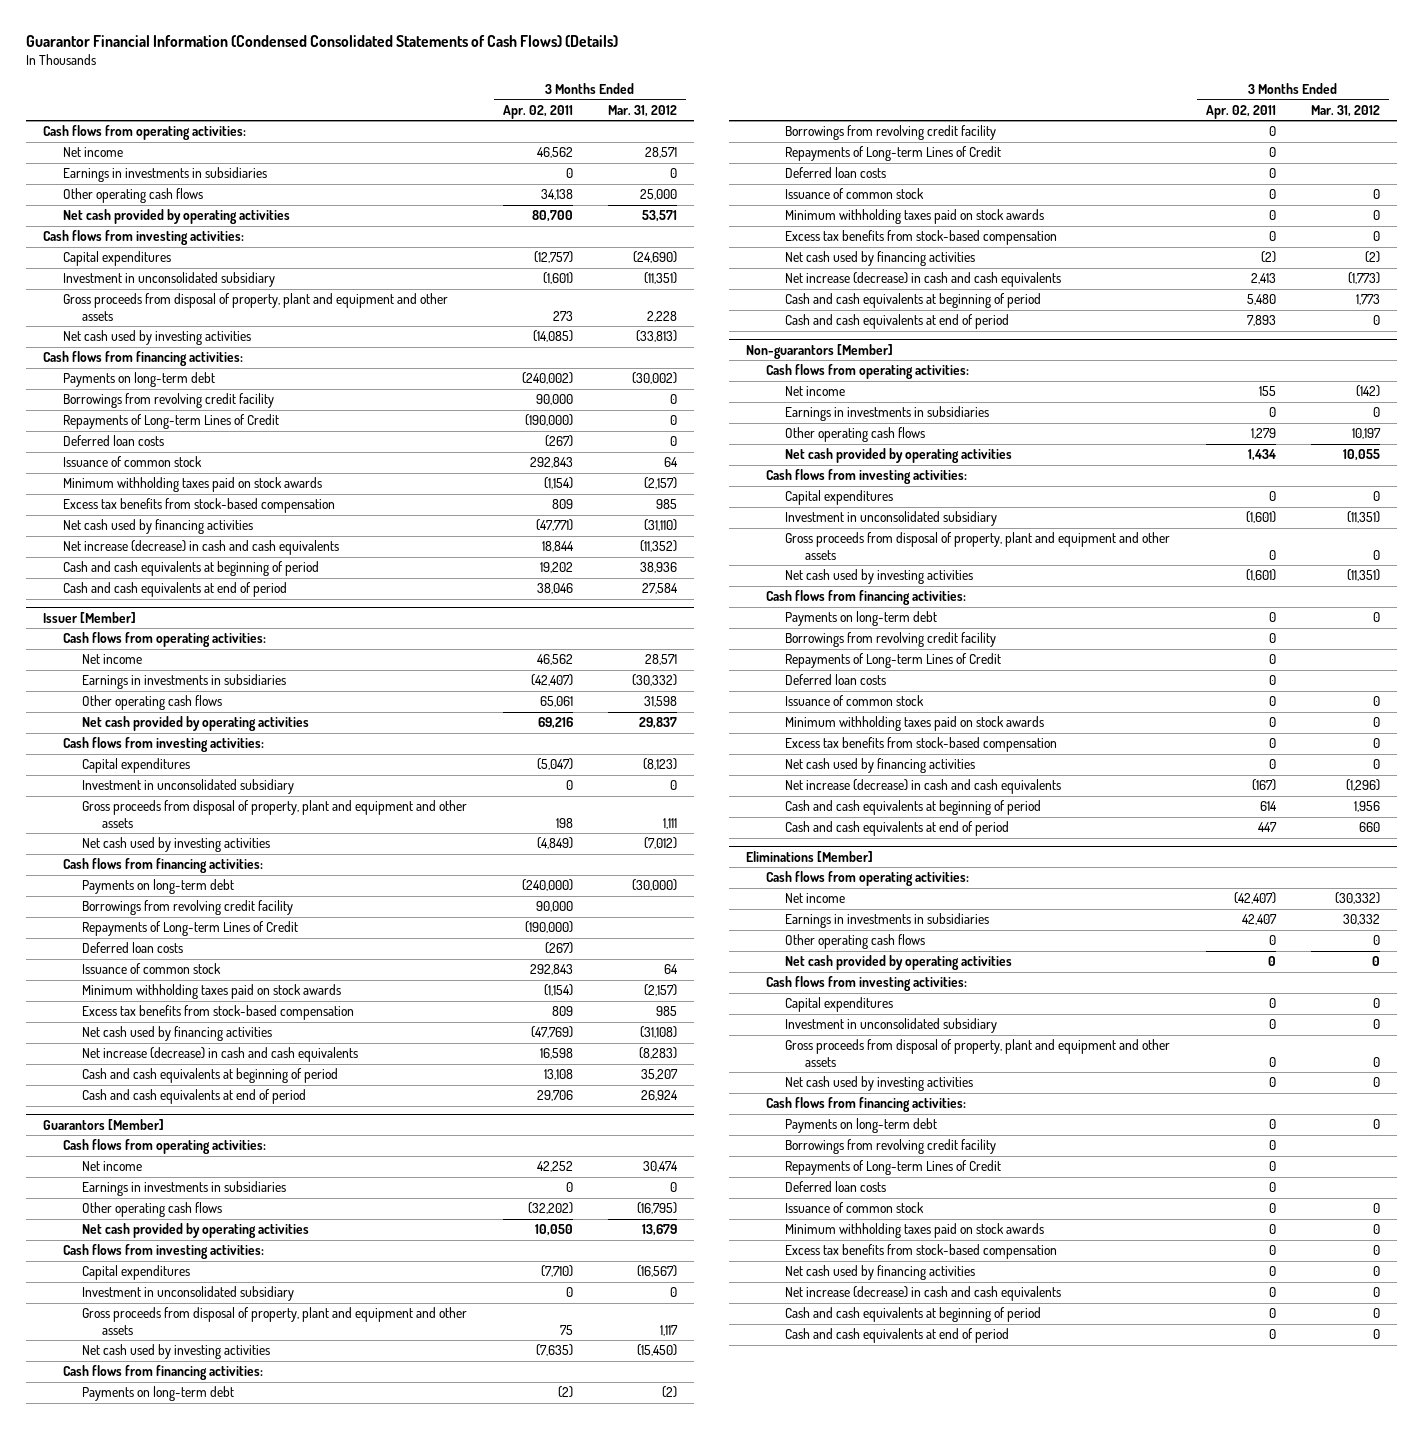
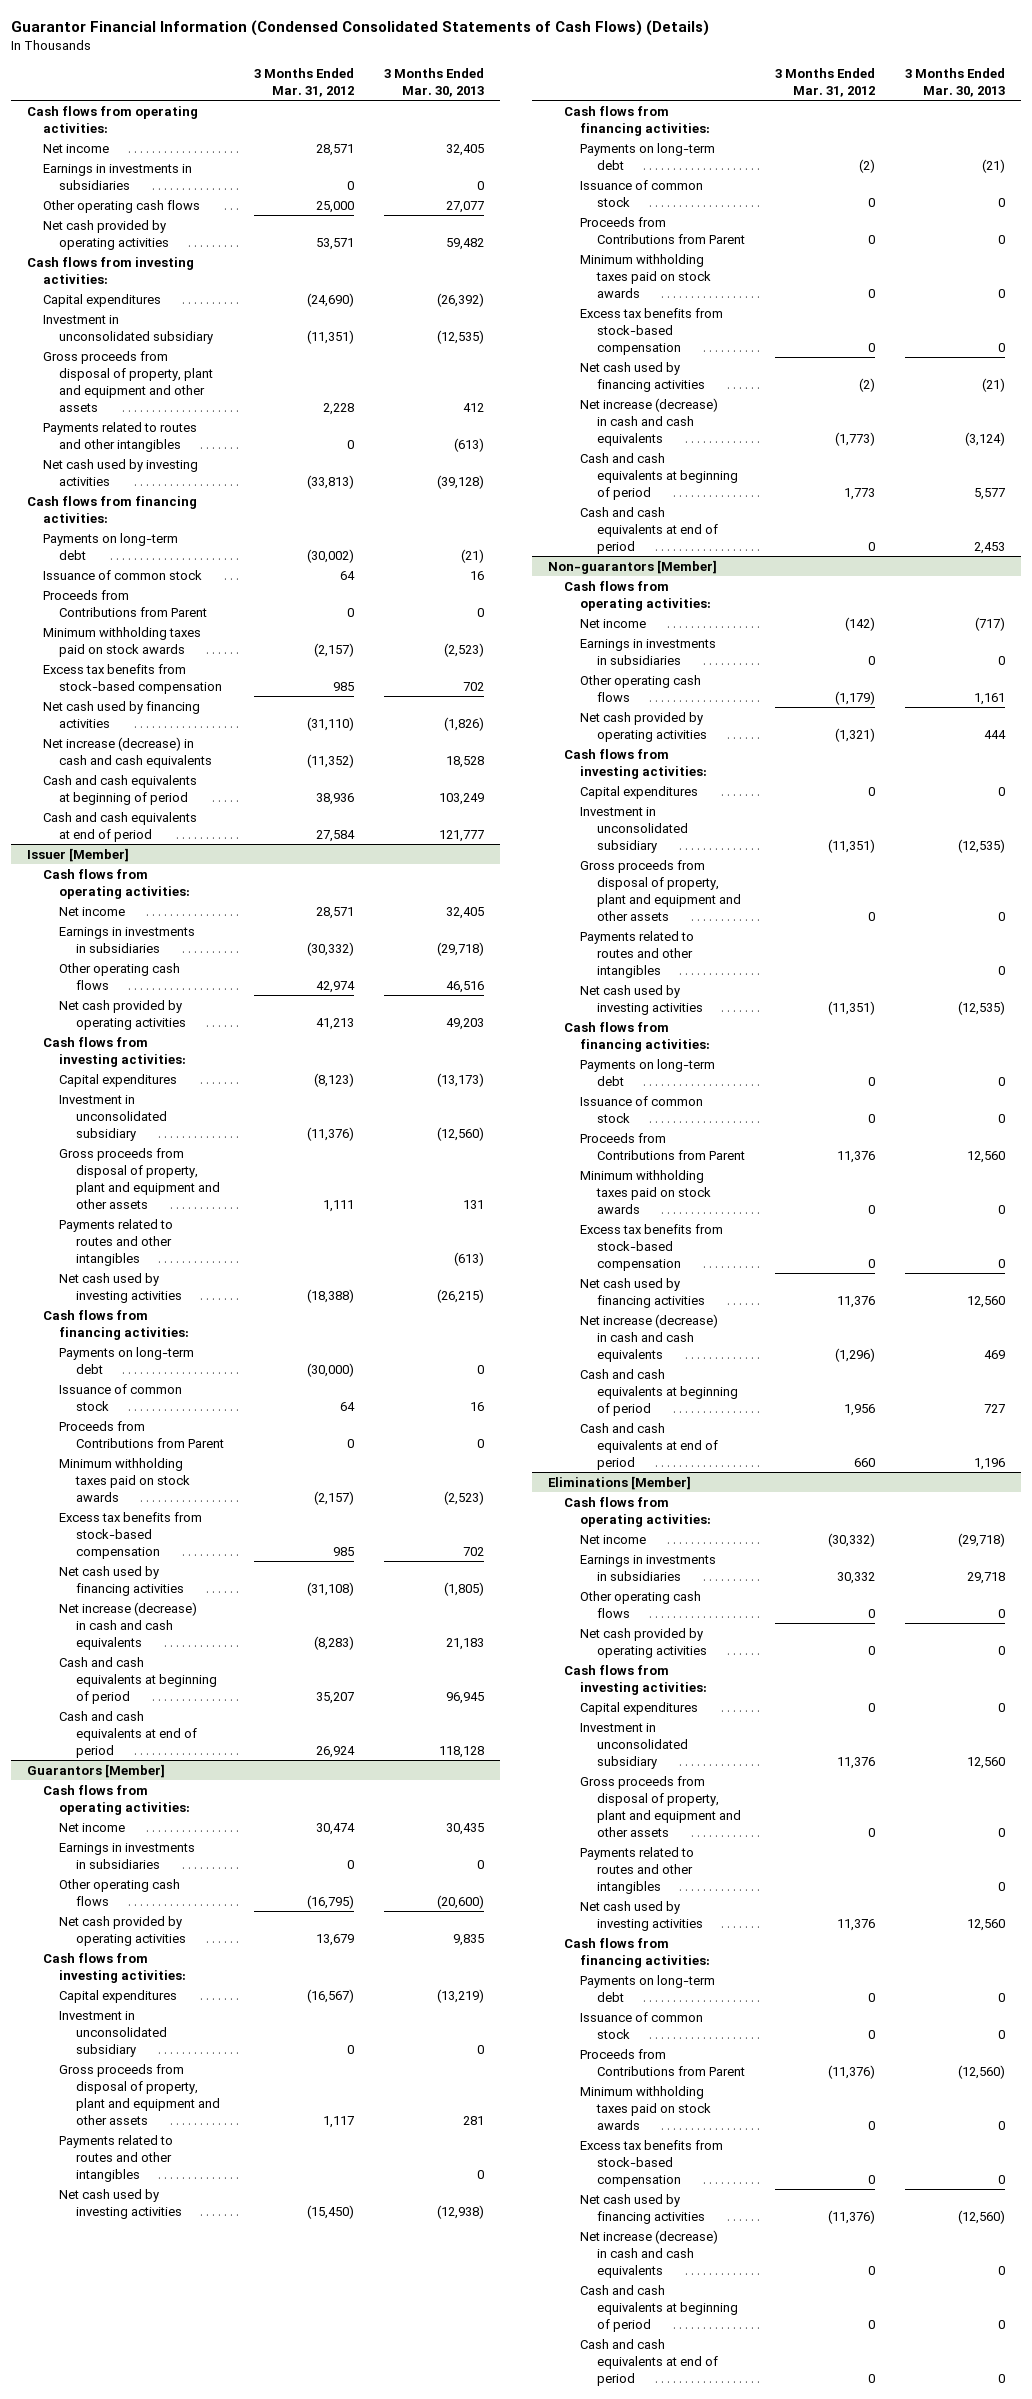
- | 3 Months Ended Apr. 02, 2011 | 3 Months Ended Mar. 31, 2012
+ | 3 Months Ended Mar. 31, 2012 | 3 Months Ended Mar. 30, 2013
+ Payments related to routes and other intangibles | 0 | (613)
- Borrowings from revolving credit facility | 90,000 | 0
- Repayments of Long-term Lines of Credit | (190,000) | 0
- Deferred loan costs | (267) | 0
+ Proceeds from Contributions from Parent | 0 | 0
@ Issuer [Member]
- Other operating cash flows | 65,061 | 31,598
- Net cash provided by operating activities | 69,216 | 29,837
+ Other operating cash flows | 42,974 | 46,516
+ Net cash provided by operating activities | 41,213 | 49,203
- Investment in unconsolidated subsidiary | 0 | 0
+ Investment in unconsolidated subsidiary | (11,376) | (12,560)
- Net cash used by investing activities | (4,849) | (7,012)
+ Payments related to routes and other intangibles | | (613)
+ Net cash used by investing activities | (18,388) | (26,215)
- Borrowings from revolving credit facility | 90,000 |
- Repayments of Long-term Lines of Credit | (190,000) |
- Deferred loan costs | (267) |
+ Proceeds from Contributions from Parent | 0 | 0
@ Guarantors [Member]
+ Payments related to routes and other intangibles | | 0
- Borrowings from revolving credit facility | 0 |
- Repayments of Long-term Lines of Credit | 0 |
- Deferred loan costs | 0 |
+ Proceeds from Contributions from Parent | 0 | 0
@ Non-guarantors [Member]
- Other operating cash flows | 1,279 | 10,197
- Net cash provided by operating activities | 1,434 | 10,055
+ Other operating cash flows | (1,179) | 1,161
+ Net cash provided by operating activities | (1,321) | 444
+ Payments related to routes and other intangibles | | 0
- Borrowings from revolving credit facility | 0 |
- Repayments of Long-term Lines of Credit | 0 |
- Deferred loan costs | 0 |
+ Proceeds from Contributions from Parent | 11,376 | 12,560
- Net cash used by financing activities | 0 | 0
+ Net cash used by financing activities | 11,376 | 12,560
@ Eliminations [Member]
- Investment in unconsolidated subsidiary | 0 | 0
+ Investment in unconsolidated subsidiary | 11,376 | 12,560
- Net cash used by investing activities | 0 | 0
+ Payments related to routes and other intangibles | | 0
+ Net cash used by investing activities | 11,376 | 12,560
- Borrowings from revolving credit facility | 0 |
- Repayments of Long-term Lines of Credit | 0 |
- Deferred loan costs | 0 |
+ Proceeds from Contributions from Parent | (11,376) | (12,560)
- Net cash used by financing activities | 0 | 0
+ Net cash used by financing activities | (11,376) | (12,560)

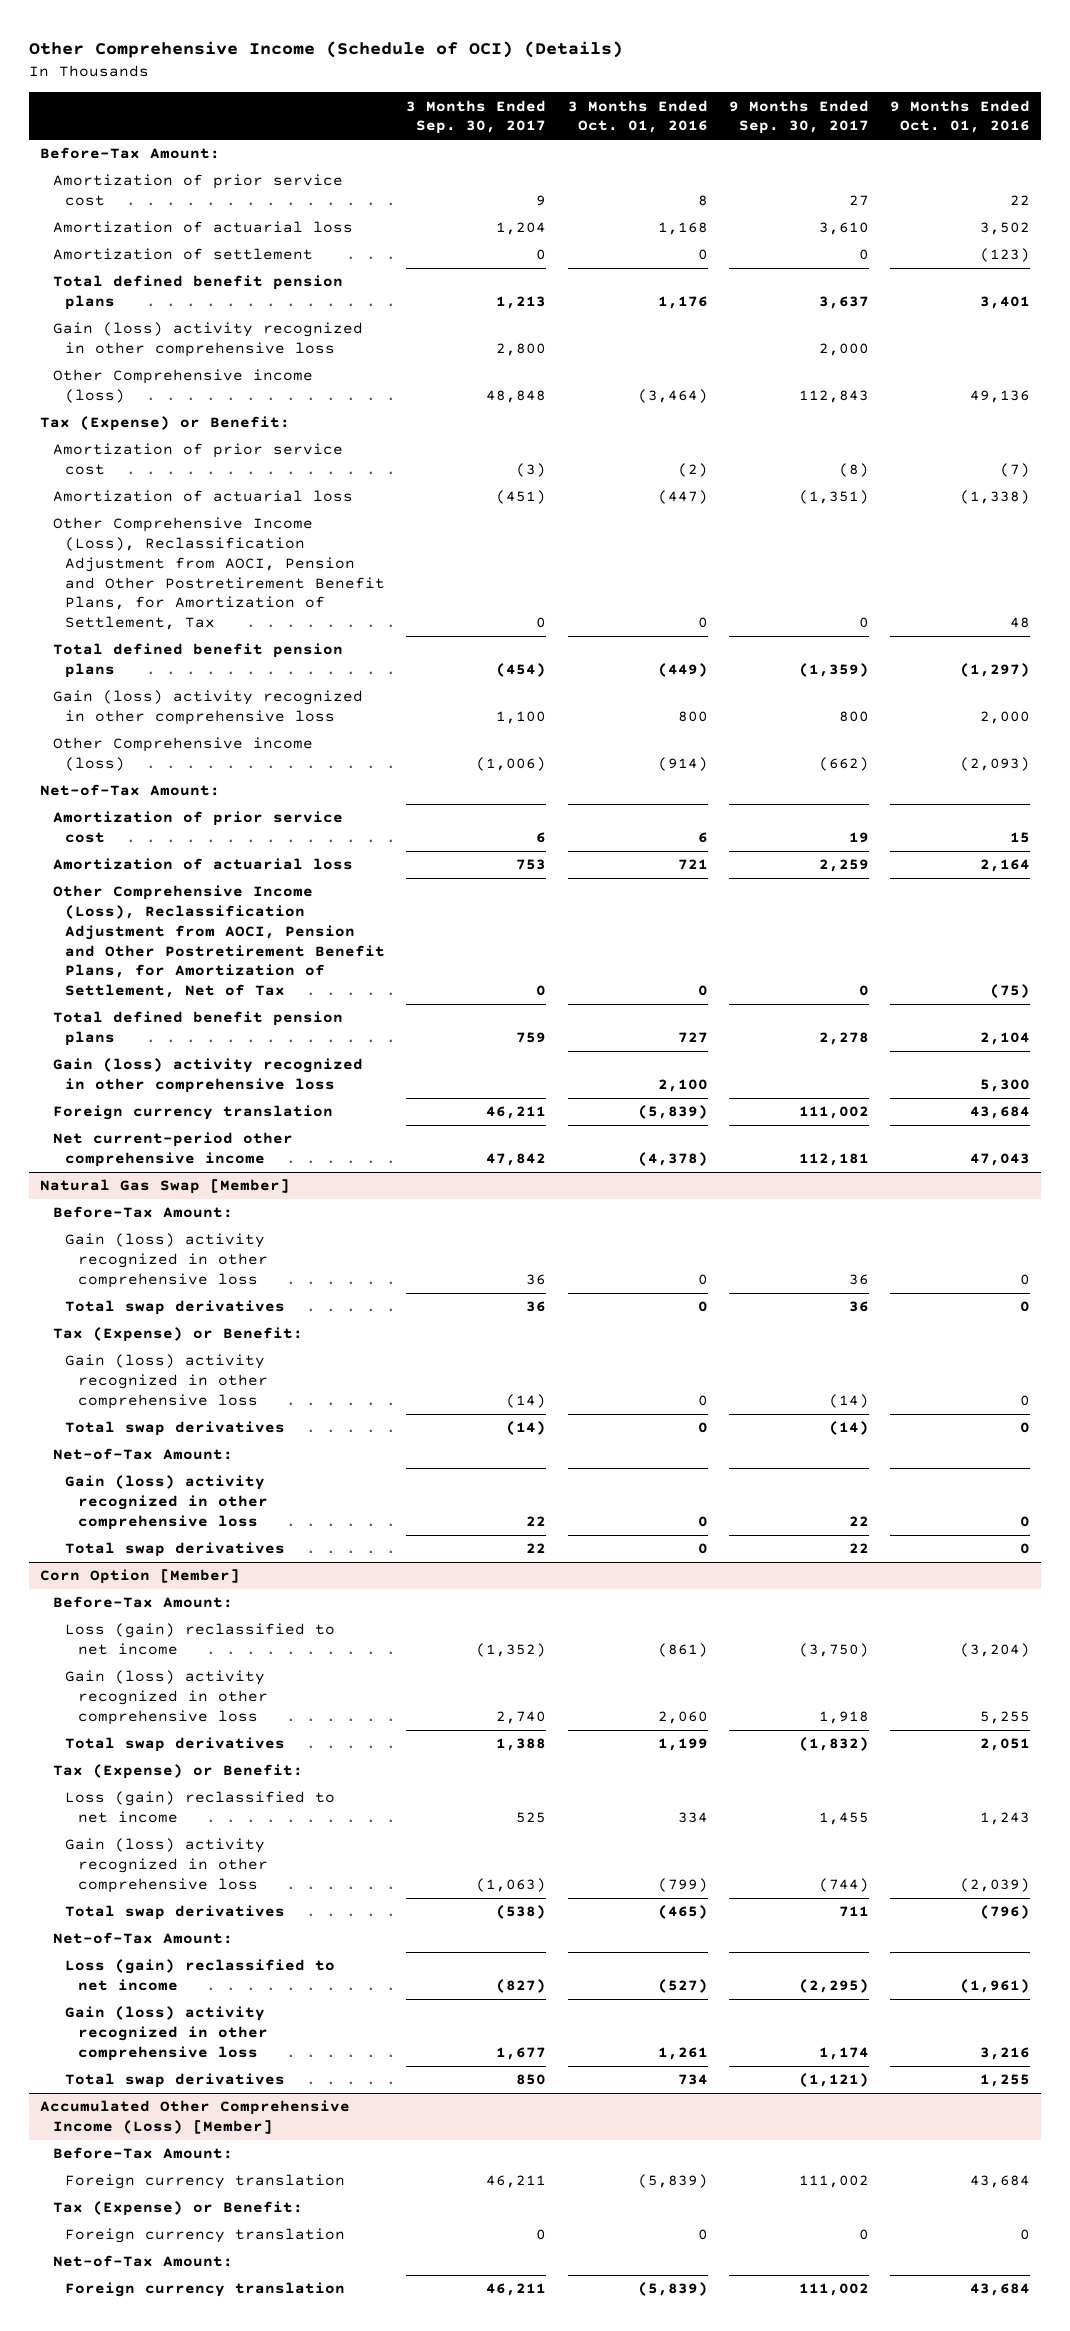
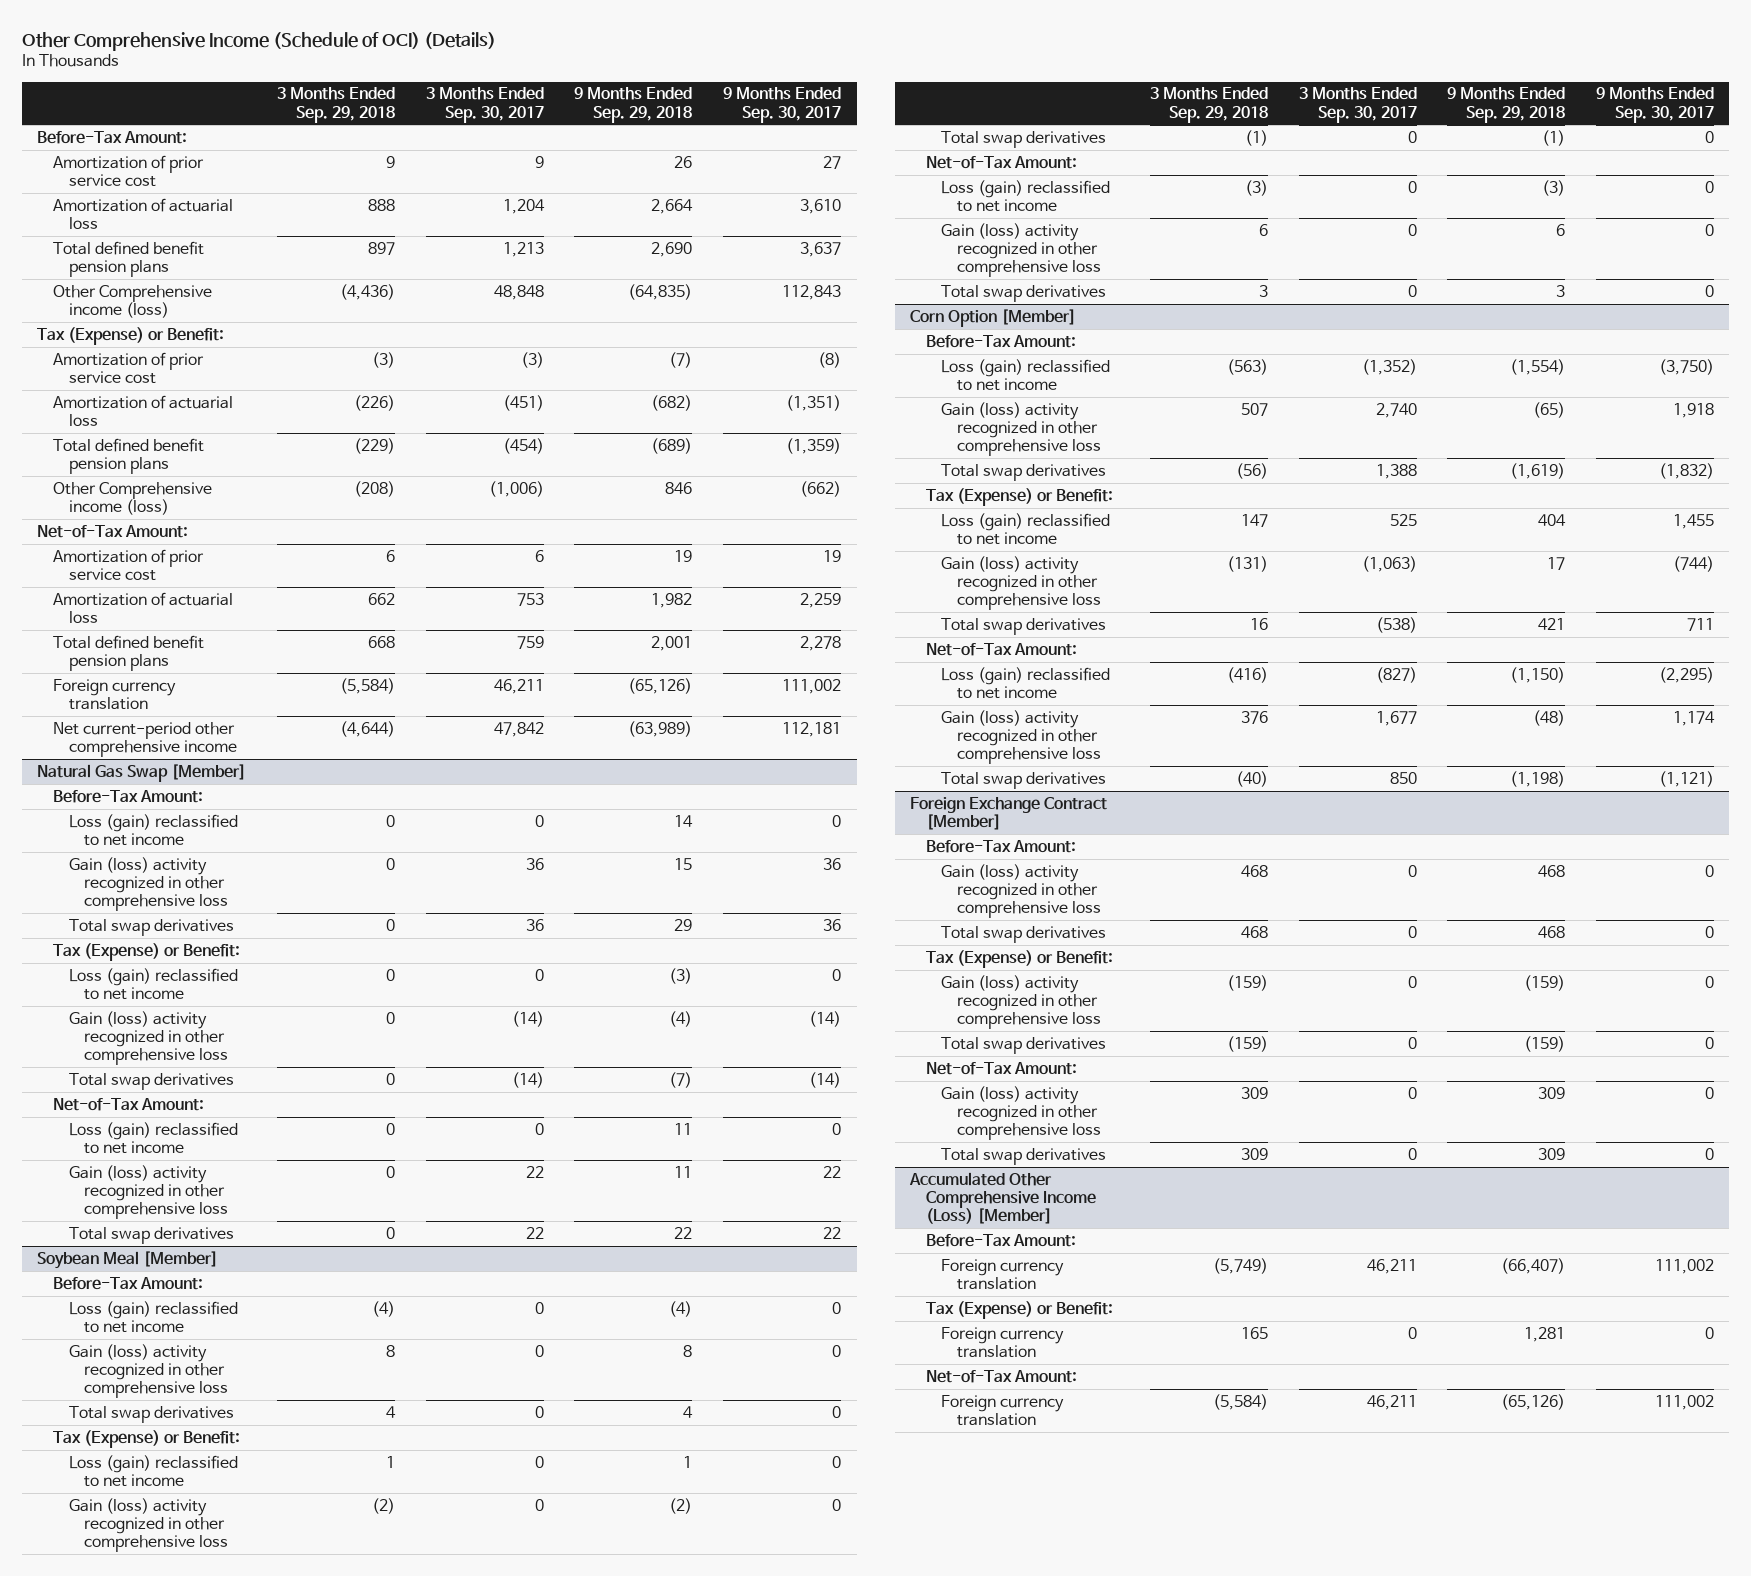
- | 3 Months Ended Sep. 30, 2017 | 3 Months Ended Oct. 01, 2016 | 9 Months Ended Sep. 30, 2017 | 9 Months Ended Oct. 01, 2016
+ | 3 Months Ended Sep. 29, 2018 | 3 Months Ended Sep. 30, 2017 | 9 Months Ended Sep. 29, 2018 | 9 Months Ended Sep. 30, 2017
- Amortization of settlement | 0 | 0 | 0 | (123)
- Gain (loss) activity recognized in other comprehensive loss | 2,800 | | 2,000 |
- Other Comprehensive Income (Loss), Reclassification Adjustment from AOCI, Pension and Other Postretirement Benefit Plans, for Amortization of Settlement, Tax | 0 | 0 | 0 | 48
- Gain (loss) activity recognized in other comprehensive loss | 1,100 | 800 | 800 | 2,000
- Other Comprehensive Income (Loss), Reclassification Adjustment from AOCI, Pension and Other Postretirement Benefit Plans, for Amortization of Settlement, Net of Tax | 0 | 0 | 0 | (75)
- Gain (loss) activity recognized in other comprehensive loss | | 2,100 | | 5,300
@ Natural Gas Swap [Member]
+ Loss (gain) reclassified to net income | 0 | 0 | 14 | 0
+ Loss (gain) reclassified to net income | 0 | 0 | (3) | 0
+ Loss (gain) reclassified to net income | 0 | 0 | 11 | 0
+ Soybean Meal [Member]
+ Before-Tax Amount:
+ Loss (gain) reclassified to net income | (4) | 0 | (4) | 0
+ Gain (loss) activity recognized in other comprehensive loss | 8 | 0 | 8 | 0
+ Total swap derivatives | 4 | 0 | 4 | 0
+ Tax (Expense) or Benefit:
+ Loss (gain) reclassified to net income | 1 | 0 | 1 | 0
+ Gain (loss) activity recognized in other comprehensive loss | (2) | 0 | (2) | 0
+ Total swap derivatives | (1) | 0 | (1) | 0
+ Net-of-Tax Amount:
+ Loss (gain) reclassified to net income | (3) | 0 | (3) | 0
+ Gain (loss) activity recognized in other comprehensive loss | 6 | 0 | 6 | 0
+ Total swap derivatives | 3 | 0 | 3 | 0
+ Foreign Exchange Contract [Member]
+ Before-Tax Amount:
+ Gain (loss) activity recognized in other comprehensive loss | 468 | 0 | 468 | 0
+ Total swap derivatives | 468 | 0 | 468 | 0
+ Tax (Expense) or Benefit:
+ Gain (loss) activity recognized in other comprehensive loss | (159) | 0 | (159) | 0
+ Total swap derivatives | (159) | 0 | (159) | 0
+ Net-of-Tax Amount:
+ Gain (loss) activity recognized in other comprehensive loss | 309 | 0 | 309 | 0
+ Total swap derivatives | 309 | 0 | 309 | 0

